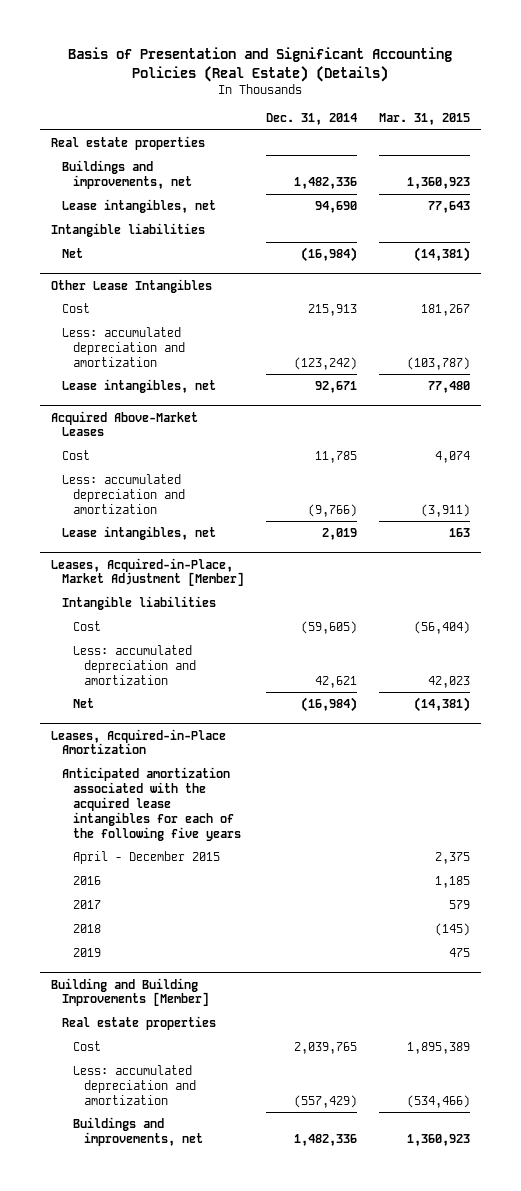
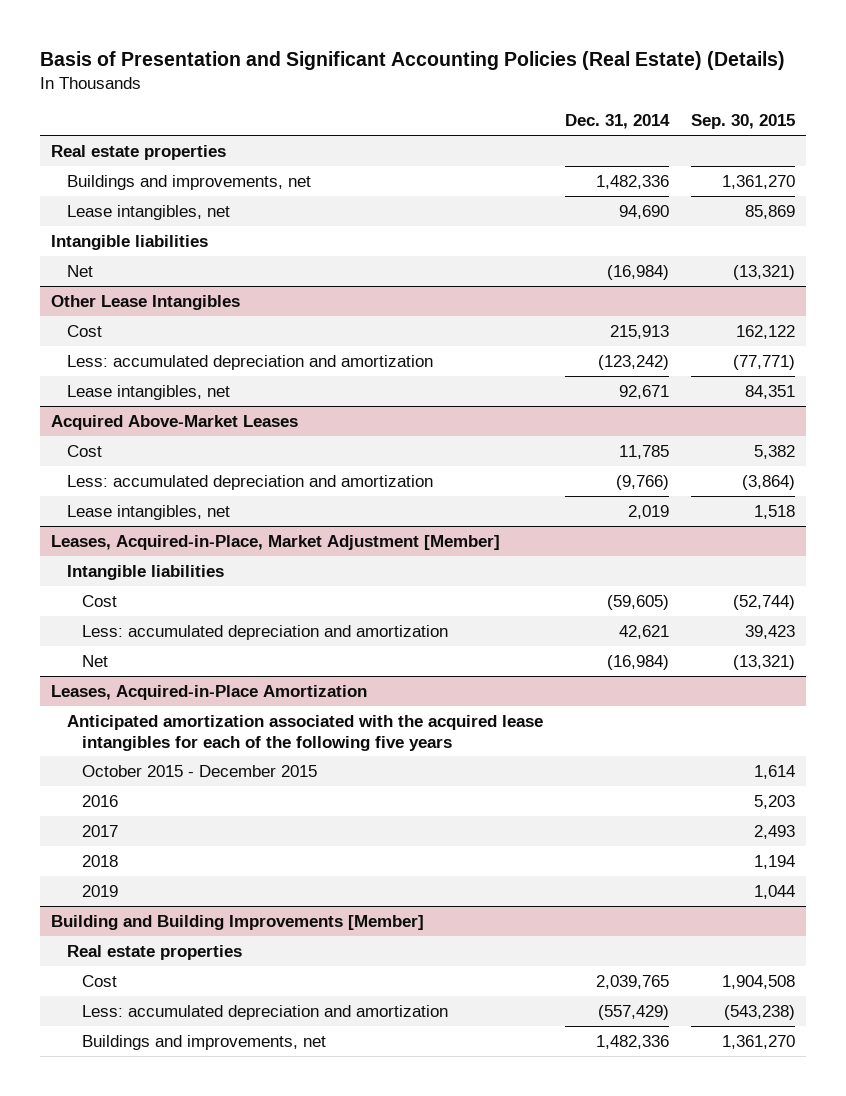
- | Dec. 31, 2014 | Mar. 31, 2015
+ | Dec. 31, 2014 | Sep. 30, 2015
@ Leases, Acquired-in-Place Amortization
- April - December 2015 | | 2,375
+ October 2015 - December 2015 | | 1,614

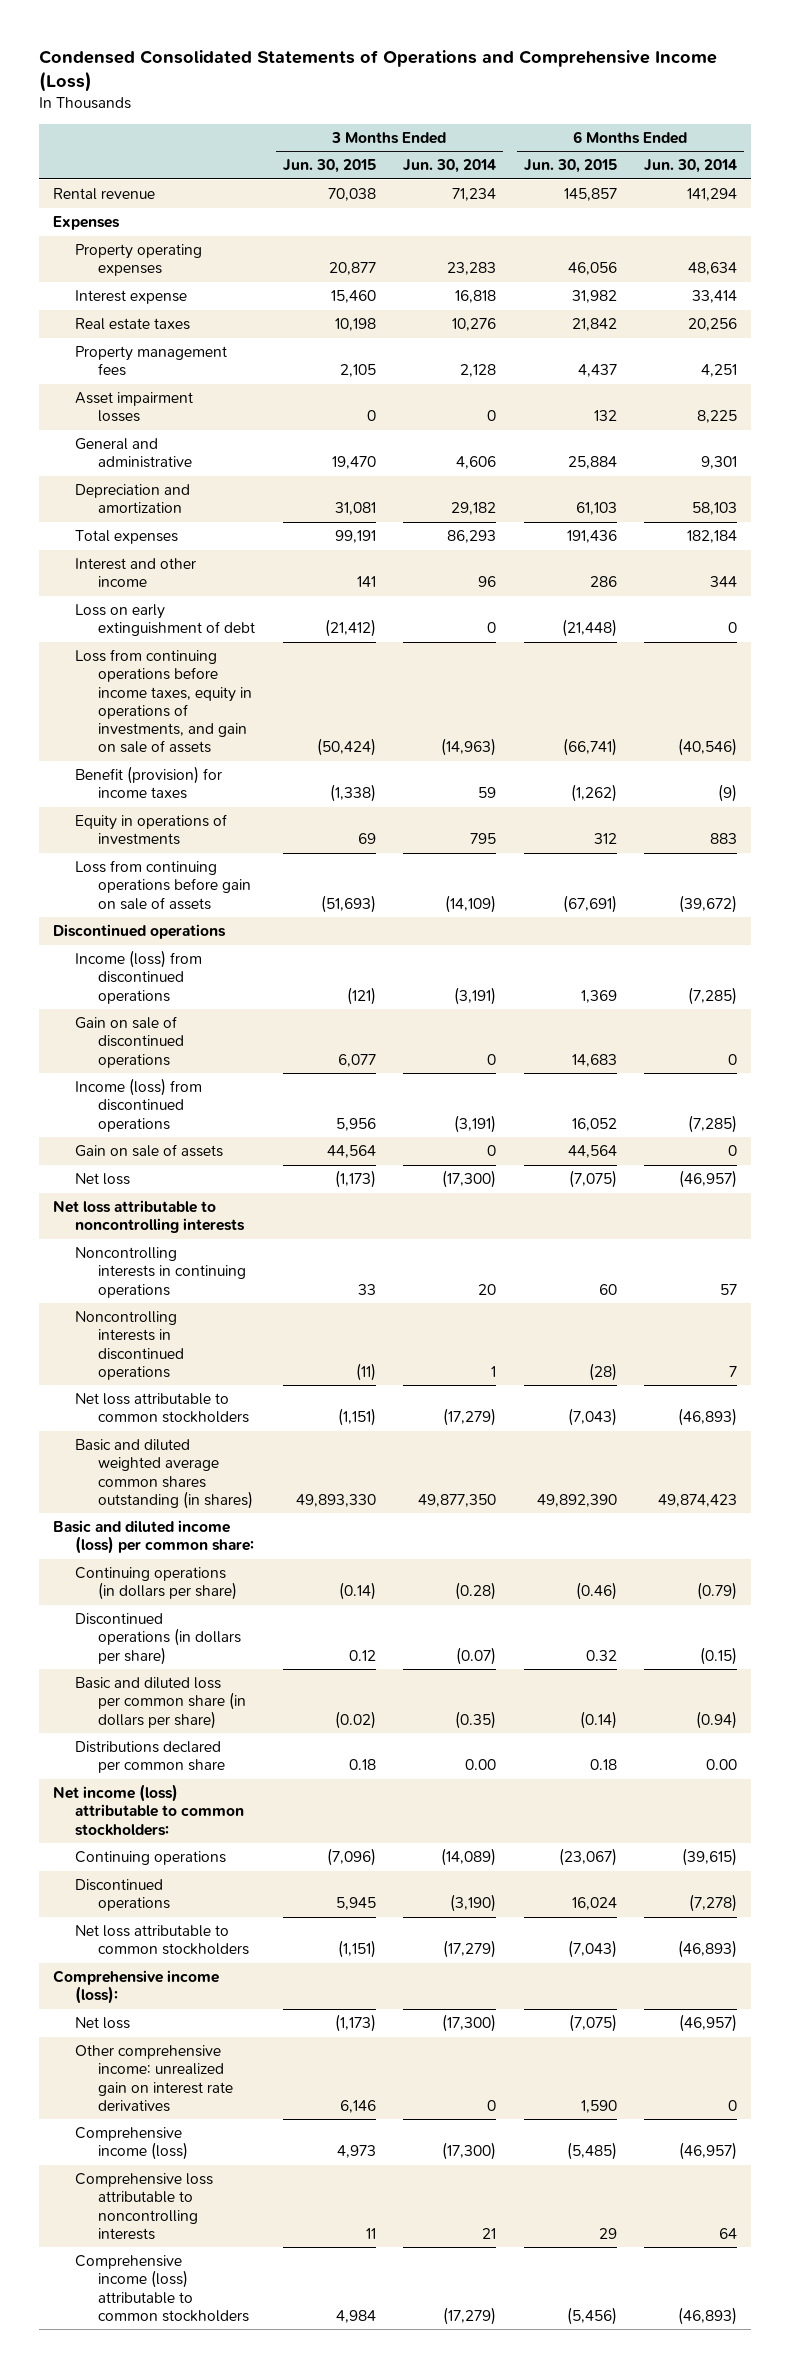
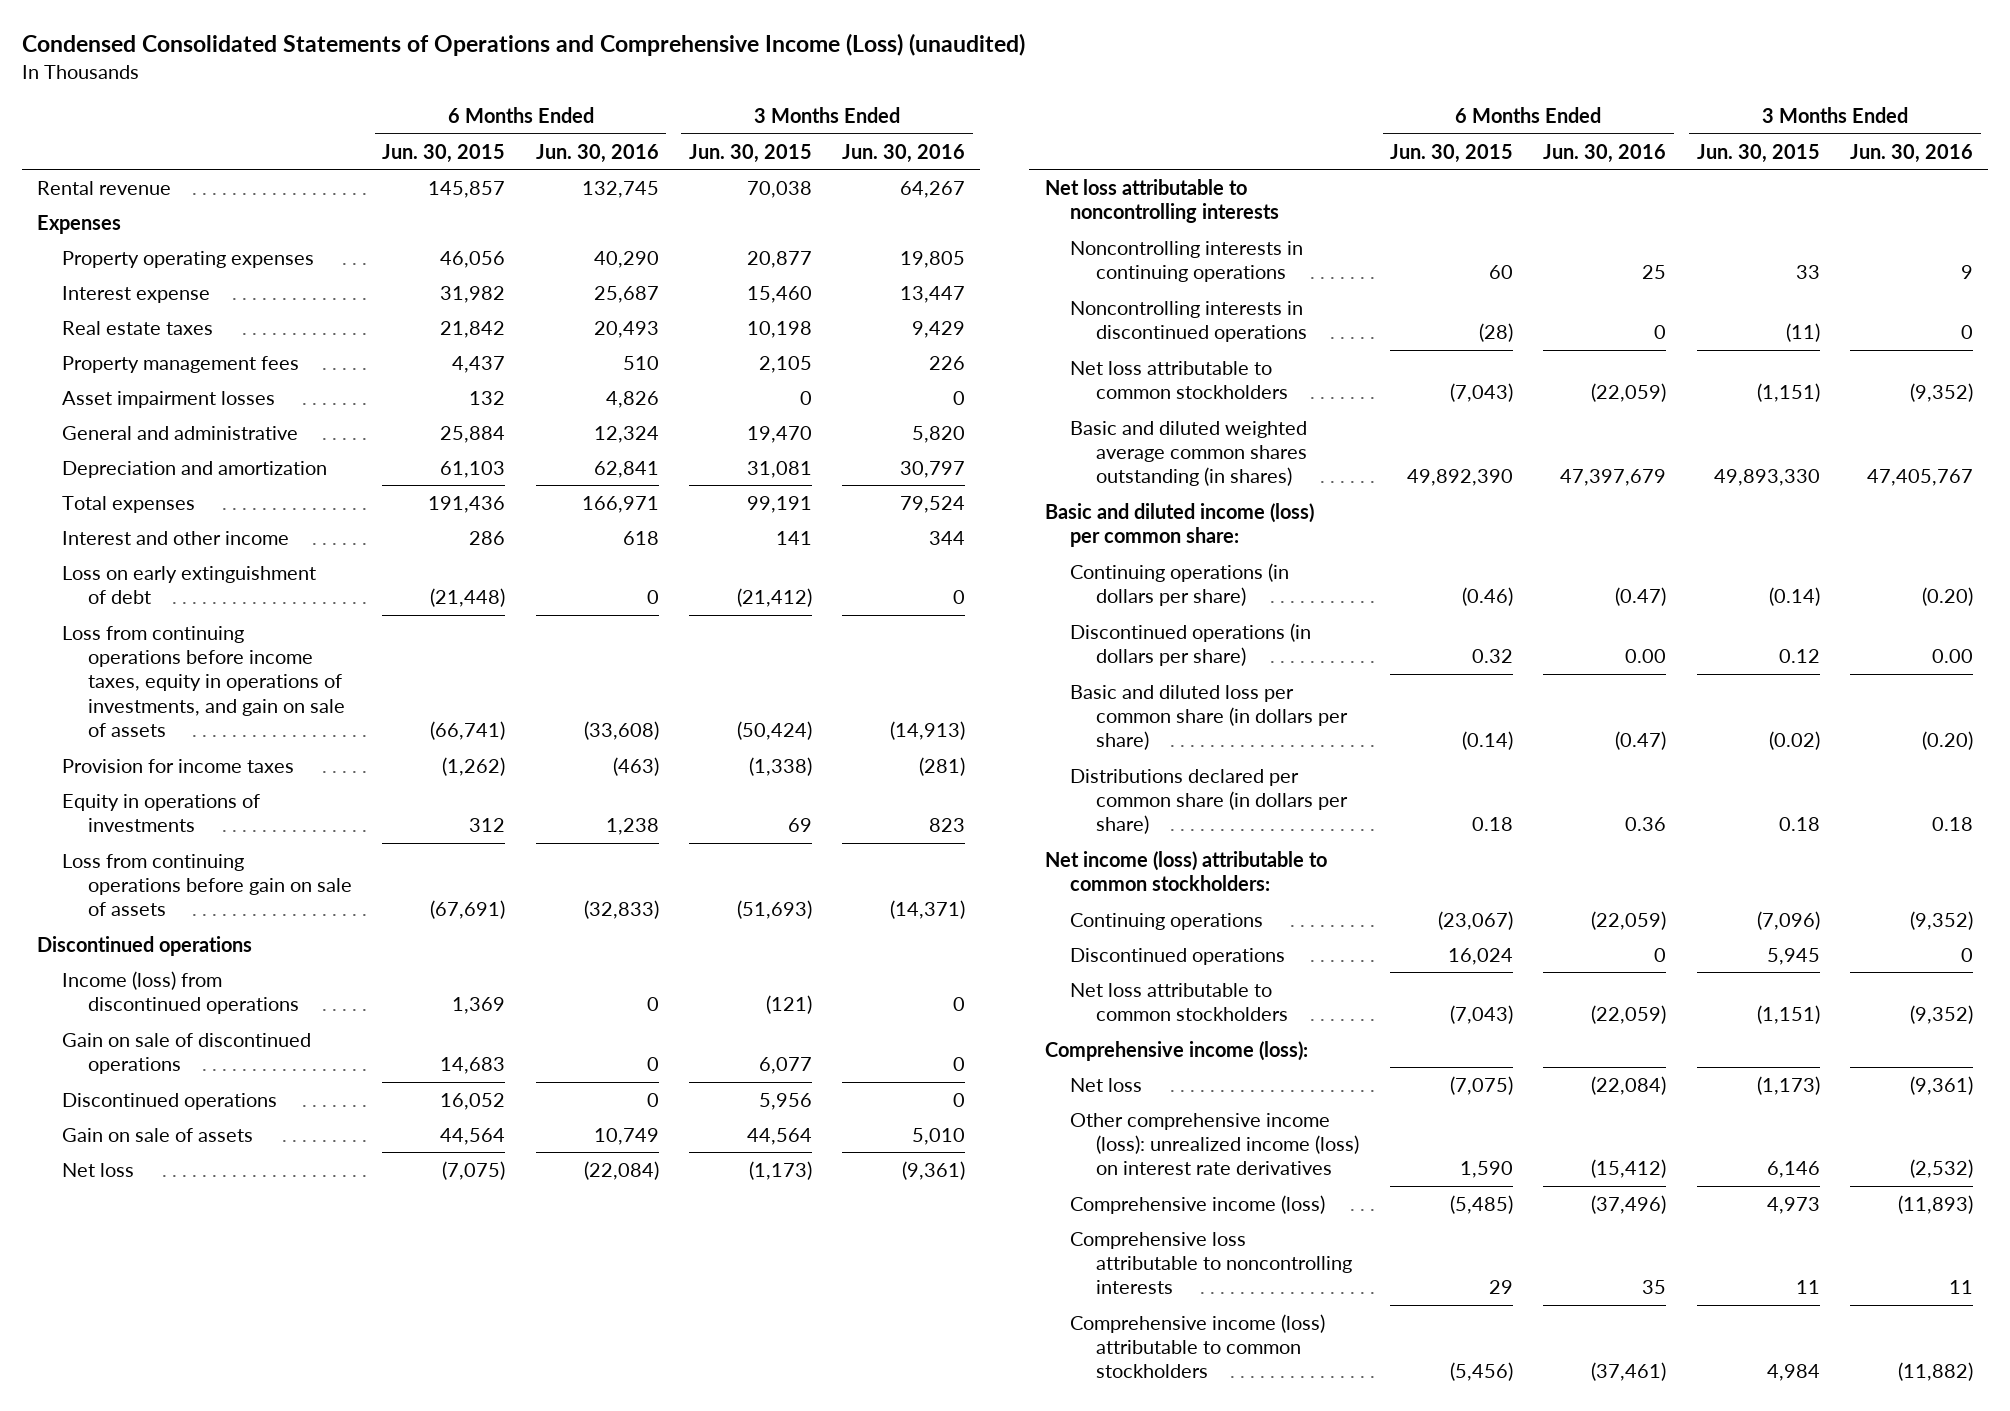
- Condensed Consolidated Statements of Operations and Comprehensive Income (Loss)
+ Condensed Consolidated Statements of Operations and Comprehensive Income (Loss) (unaudited)
- | 3 Months Ended Jun. 30, 2015 | 3 Months Ended Jun. 30, 2014 | 6 Months Ended Jun. 30, 2015 | 6 Months Ended Jun. 30, 2014
+ | 6 Months Ended Jun. 30, 2015 | 6 Months Ended Jun. 30, 2016 | 3 Months Ended Jun. 30, 2015 | 3 Months Ended Jun. 30, 2016
- Benefit (provision) for income taxes | (1,338) | 59 | (1,262) | (9)
+ Provision for income taxes | (1,262) | (463) | (1,338) | (281)
- Income (loss) from discontinued operations | 5,956 | (3,191) | 16,052 | (7,285)
+ Discontinued operations | 16,052 | 0 | 5,956 | 0
- Distributions declared per common share | 0.18 | 0.00 | 0.18 | 0.00
+ Distributions declared per common share (in dollars per share) | 0.18 | 0.36 | 0.18 | 0.18
- Other comprehensive income: unrealized gain on interest rate derivatives | 6,146 | 0 | 1,590 | 0
+ Other comprehensive income (loss): unrealized income (loss) on interest rate derivatives | 1,590 | (15,412) | 6,146 | (2,532)

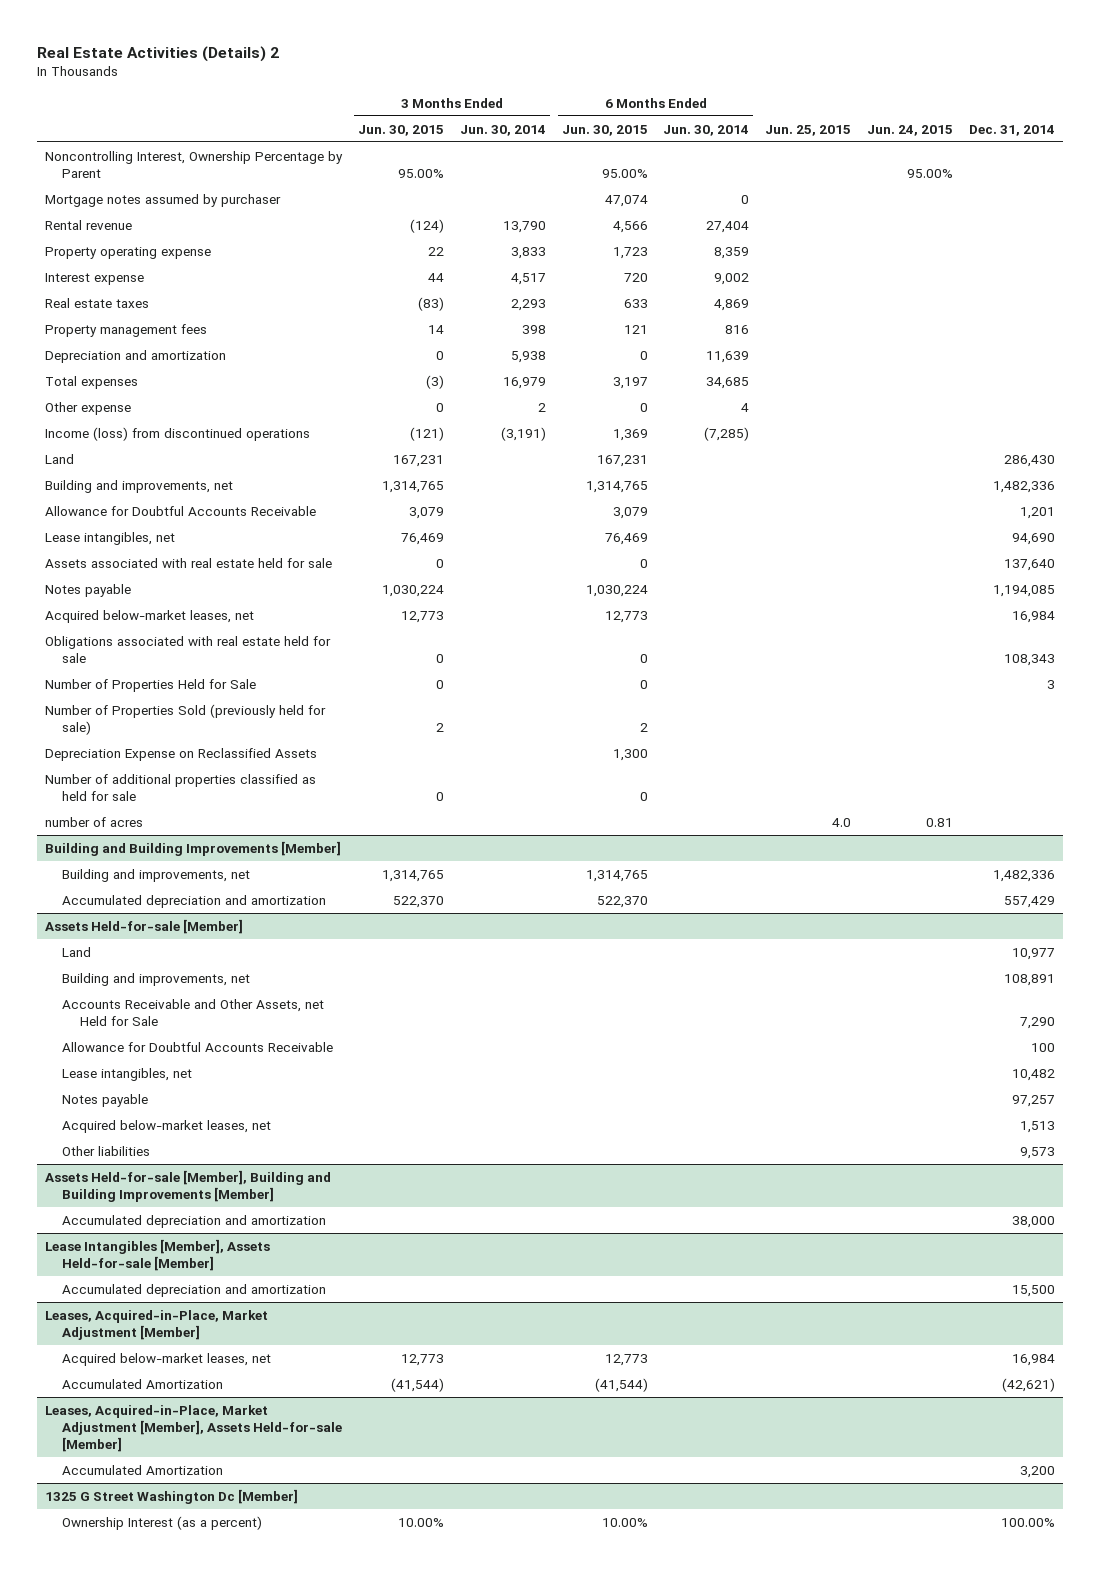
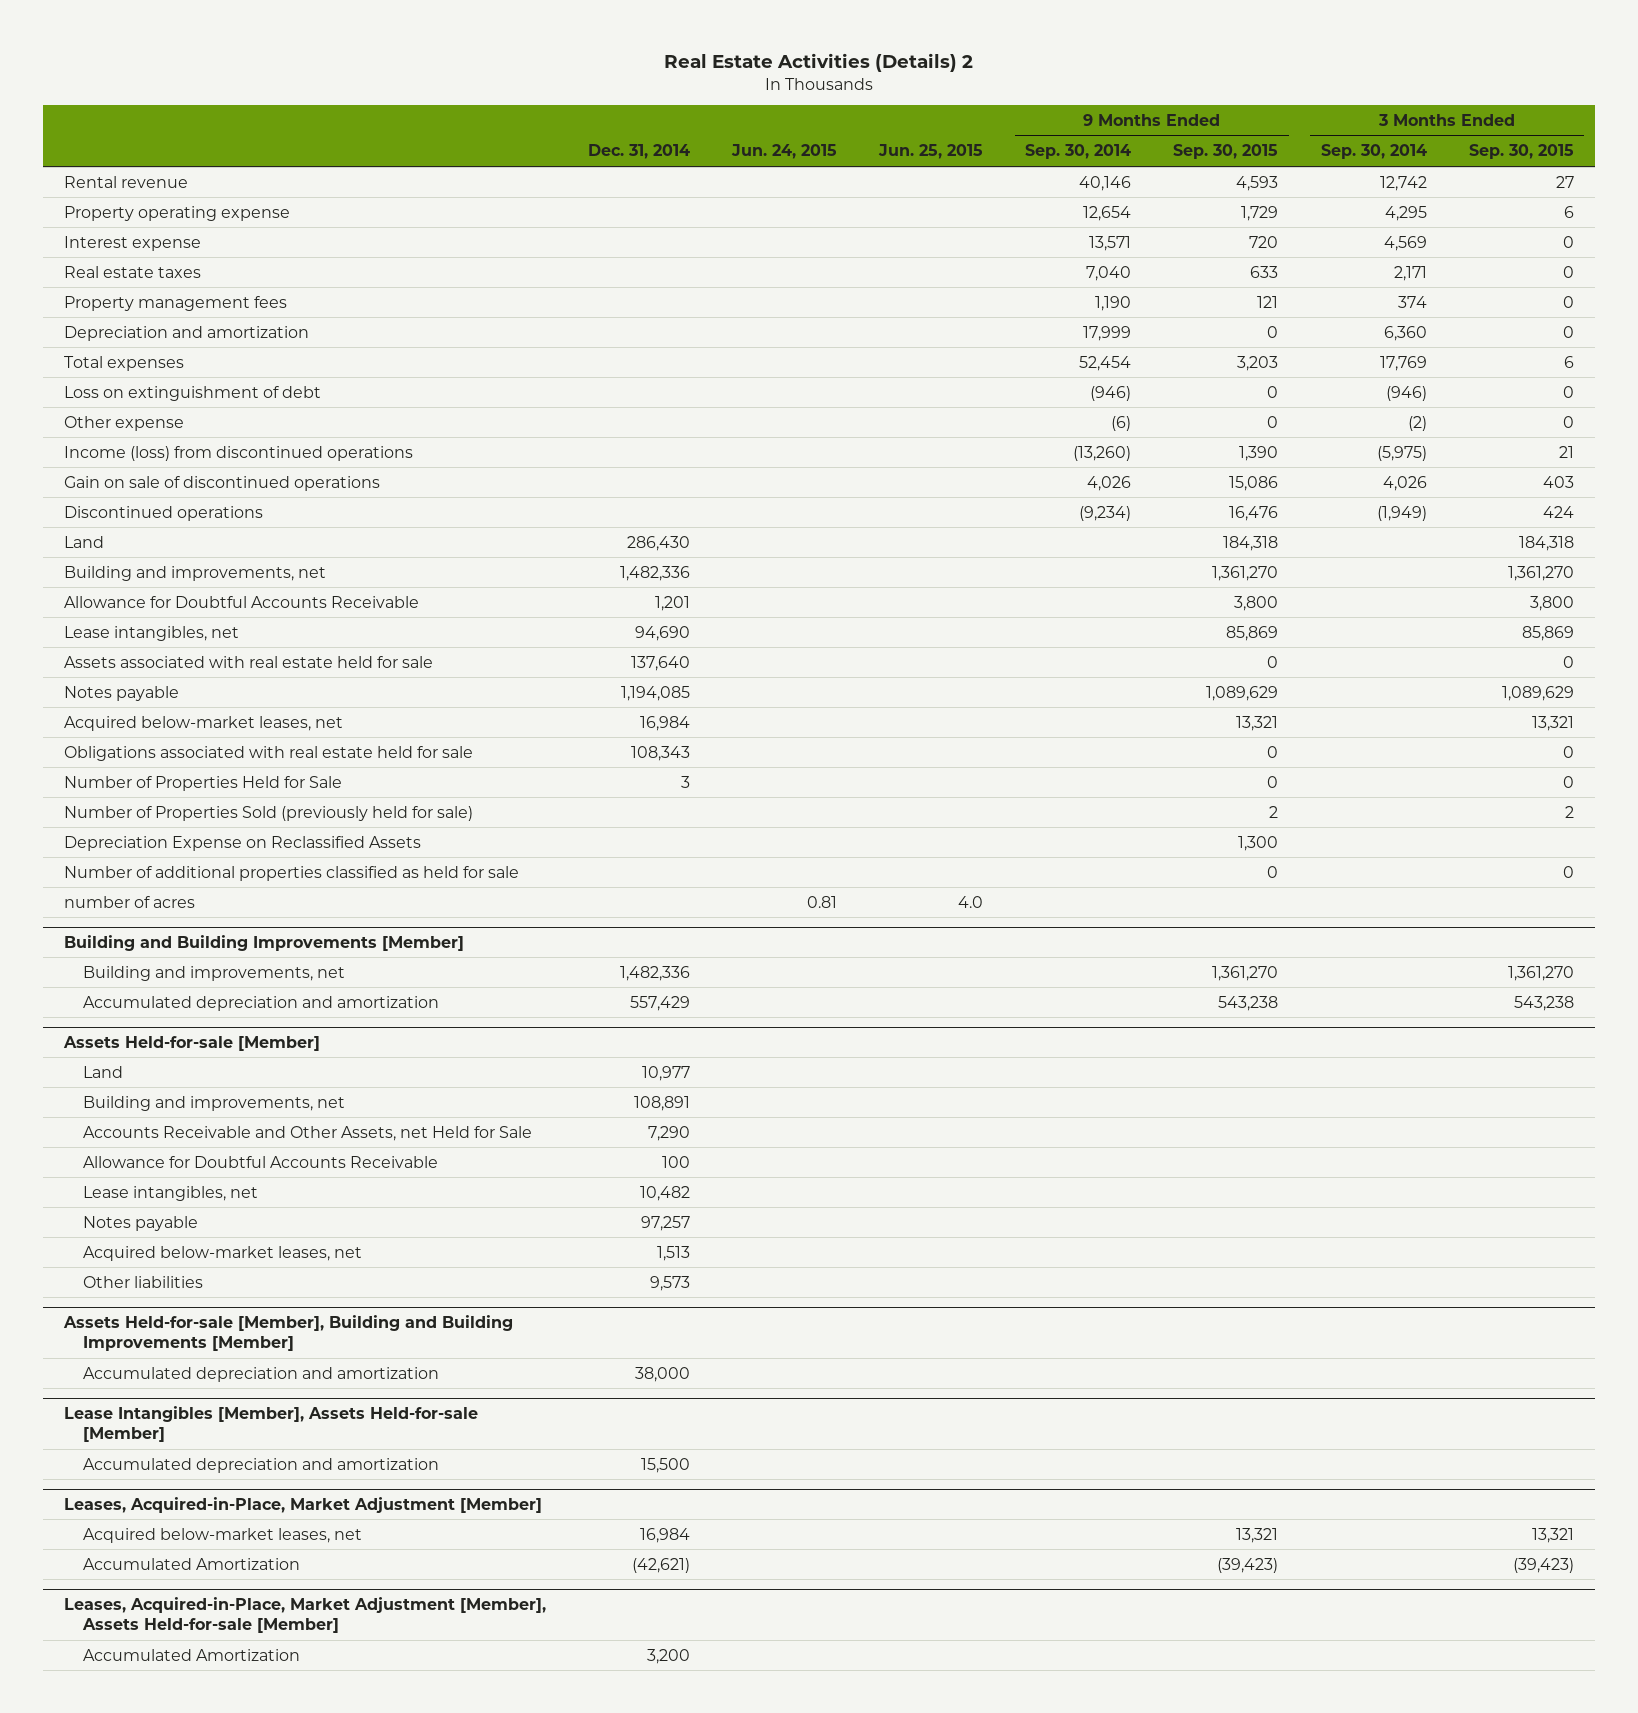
- | 3 Months Ended Jun. 30, 2015 | 3 Months Ended Jun. 30, 2014 | 6 Months Ended Jun. 30, 2015 | 6 Months Ended Jun. 30, 2014 | Jun. 25, 2015 | Jun. 24, 2015 | Dec. 31, 2014
+ | Dec. 31, 2014 | Jun. 24, 2015 | Jun. 25, 2015 | 9 Months Ended Sep. 30, 2014 | 9 Months Ended Sep. 30, 2015 | 3 Months Ended Sep. 30, 2014 | 3 Months Ended Sep. 30, 2015
- Noncontrolling Interest, Ownership Percentage by Parent | 95.00% | | 95.00% | | | 95.00% |
- Mortgage notes assumed by purchaser | | | 47,074 | 0 | | |
+ Loss on extinguishment of debt | | | | (946) | 0 | (946) | 0
+ Gain on sale of discontinued operations | | | | 4,026 | 15,086 | 4,026 | 403
+ Discontinued operations | | | | (9,234) | 16,476 | (1,949) | 424
- 1325 G Street Washington Dc [Member]
- Ownership Interest (as a percent) | 10.00% | | 10.00% | | | | 100.00%

